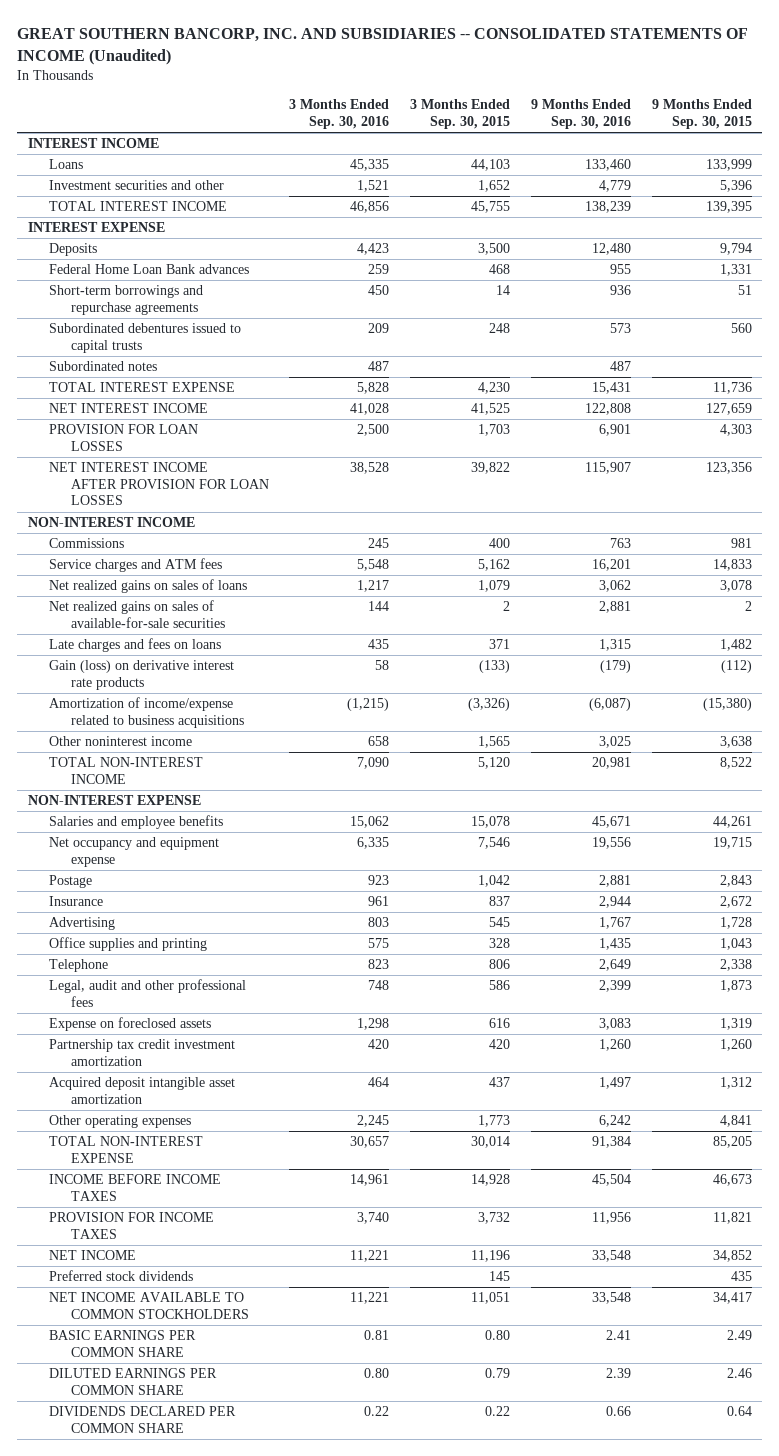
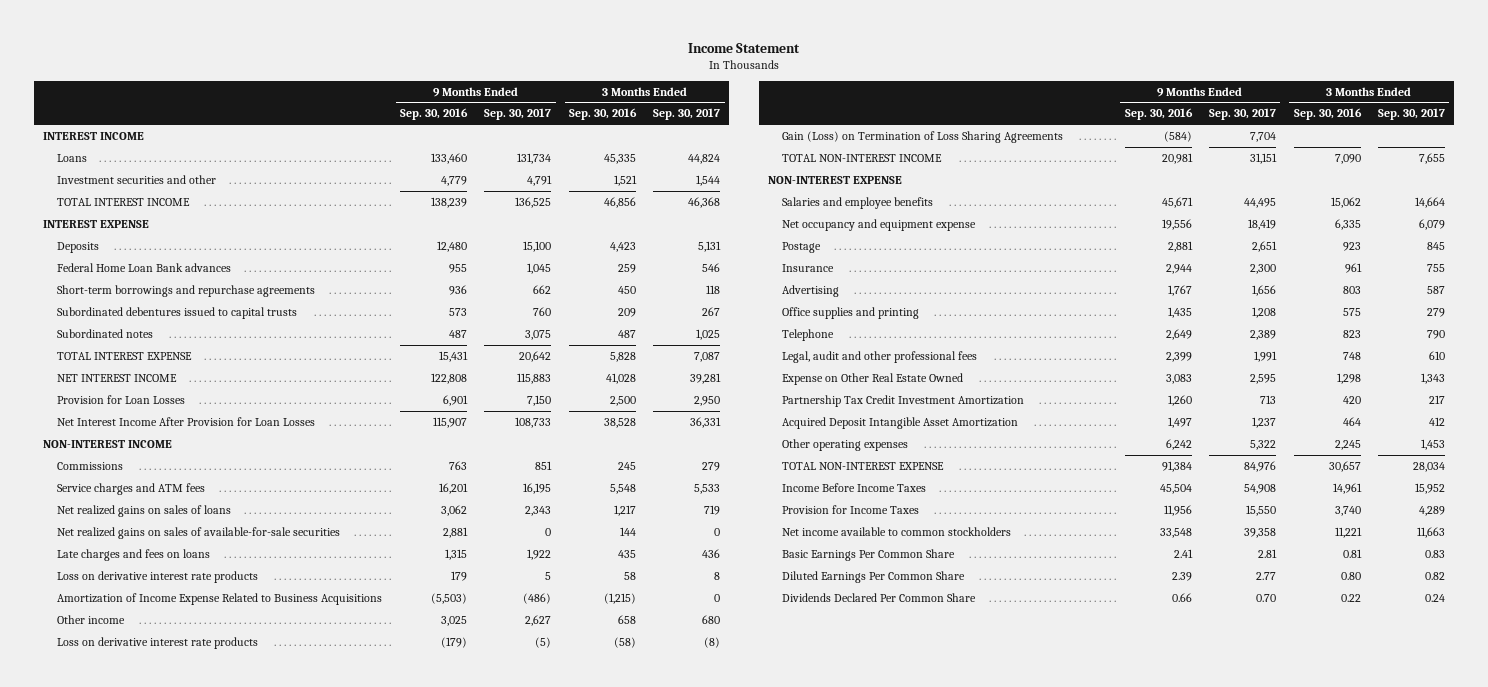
- GREAT SOUTHERN BANCORP, INC. AND SUBSIDIARIES -- CONSOLIDATED STATEMENTS OF INCOME (Unaudited)
+ Income Statement
- | 3 Months Ended Sep. 30, 2016 | 3 Months Ended Sep. 30, 2015 | 9 Months Ended Sep. 30, 2016 | 9 Months Ended Sep. 30, 2015
+ | 9 Months Ended Sep. 30, 2016 | 9 Months Ended Sep. 30, 2017 | 3 Months Ended Sep. 30, 2016 | 3 Months Ended Sep. 30, 2017
- PROVISION FOR LOAN LOSSES | 2,500 | 1,703 | 6,901 | 4,303
- NET INTEREST INCOME AFTER PROVISION FOR LOAN LOSSES | 38,528 | 39,822 | 115,907 | 123,356
+ Provision for Loan Losses | 6,901 | 7,150 | 2,500 | 2,950
+ Net Interest Income After Provision for Loan Losses | 115,907 | 108,733 | 38,528 | 36,331
- Gain (loss) on derivative interest rate products | 58 | (133) | (179) | (112)
- Amortization of income/expense related to business acquisitions | (1,215) | (3,326) | (6,087) | (15,380)
- Other noninterest income | 658 | 1,565 | 3,025 | 3,638
+ Loss on derivative interest rate products | 179 | 5 | 58 | 8
+ Amortization of Income Expense Related to Business Acquisitions | (5,503) | (486) | (1,215) | 0
+ Other income | 3,025 | 2,627 | 658 | 680
+ Loss on derivative interest rate products | (179) | (5) | (58) | (8)
+ Gain (Loss) on Termination of Loss Sharing Agreements | (584) | 7,704 | |
- Expense on foreclosed assets | 1,298 | 616 | 3,083 | 1,319
- Partnership tax credit investment amortization | 420 | 420 | 1,260 | 1,260
- Acquired deposit intangible asset amortization | 464 | 437 | 1,497 | 1,312
+ Expense on Other Real Estate Owned | 3,083 | 2,595 | 1,298 | 1,343
+ Partnership Tax Credit Investment Amortization | 1,260 | 713 | 420 | 217
+ Acquired Deposit Intangible Asset Amortization | 1,497 | 1,237 | 464 | 412
- INCOME BEFORE INCOME TAXES | 14,961 | 14,928 | 45,504 | 46,673
- PROVISION FOR INCOME TAXES | 3,740 | 3,732 | 11,956 | 11,821
- NET INCOME | 11,221 | 11,196 | 33,548 | 34,852
- Preferred stock dividends | | 145 | | 435
- NET INCOME AVAILABLE TO COMMON STOCKHOLDERS | 11,221 | 11,051 | 33,548 | 34,417
- BASIC EARNINGS PER COMMON SHARE | 0.81 | 0.80 | 2.41 | 2.49
- DILUTED EARNINGS PER COMMON SHARE | 0.80 | 0.79 | 2.39 | 2.46
- DIVIDENDS DECLARED PER COMMON SHARE | 0.22 | 0.22 | 0.66 | 0.64
+ Income Before Income Taxes | 45,504 | 54,908 | 14,961 | 15,952
+ Provision for Income Taxes | 11,956 | 15,550 | 3,740 | 4,289
+ Net income available to common stockholders | 33,548 | 39,358 | 11,221 | 11,663
+ Basic Earnings Per Common Share | 2.41 | 2.81 | 0.81 | 0.83
+ Diluted Earnings Per Common Share | 2.39 | 2.77 | 0.80 | 0.82
+ Dividends Declared Per Common Share | 0.66 | 0.70 | 0.22 | 0.24

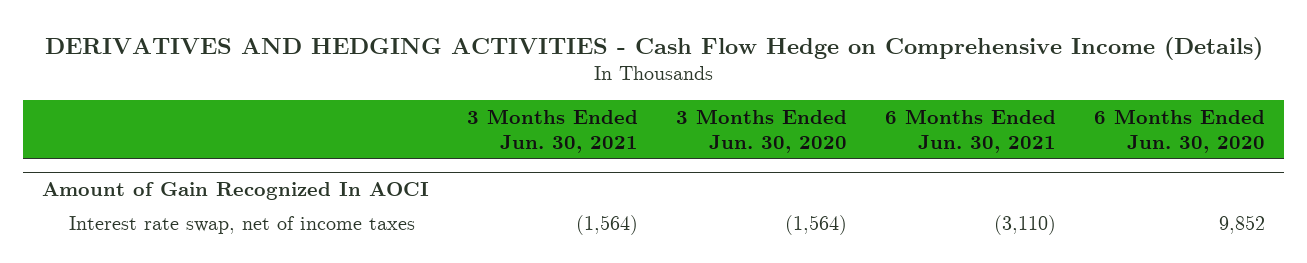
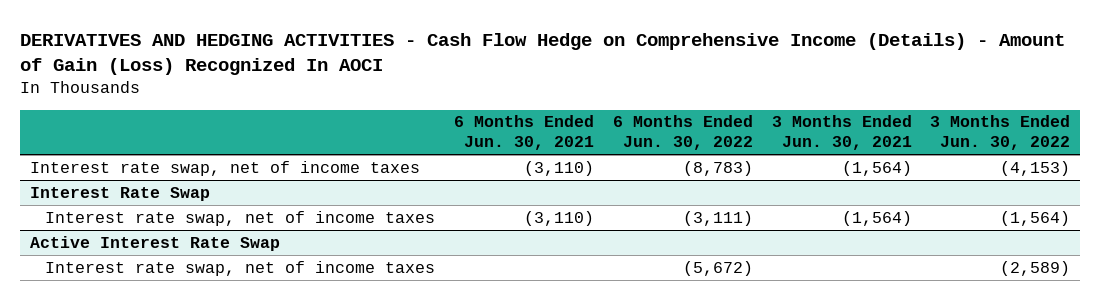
- DERIVATIVES AND HEDGING ACTIVITIES - Cash Flow Hedge on Comprehensive Income (Details)
+ DERIVATIVES AND HEDGING ACTIVITIES - Cash Flow Hedge on Comprehensive Income (Details) - Amount of Gain (Loss) Recognized In AOCI
- | 3 Months Ended Jun. 30, 2021 | 3 Months Ended Jun. 30, 2020 | 6 Months Ended Jun. 30, 2021 | 6 Months Ended Jun. 30, 2020
+ | 6 Months Ended Jun. 30, 2021 | 6 Months Ended Jun. 30, 2022 | 3 Months Ended Jun. 30, 2021 | 3 Months Ended Jun. 30, 2022
- Amount of Gain Recognized In AOCI
+ Interest Rate Swap
+ Interest rate swap, net of income taxes | (3,110) | (3,111) | (1,564) | (1,564)
+ Active Interest Rate Swap
+ Interest rate swap, net of income taxes | | (5,672) | | (2,589)

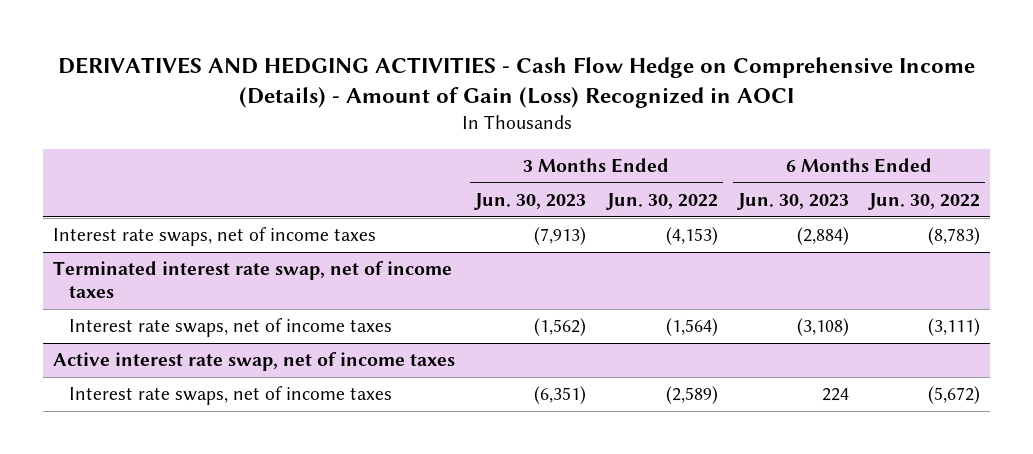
- DERIVATIVES AND HEDGING ACTIVITIES - Cash Flow Hedge on Comprehensive Income (Details) - Amount of Gain (Loss) Recognized In AOCI
+ DERIVATIVES AND HEDGING ACTIVITIES - Cash Flow Hedge on Comprehensive Income (Details) - Amount of Gain (Loss) Recognized in AOCI
- | 6 Months Ended Jun. 30, 2021 | 6 Months Ended Jun. 30, 2022 | 3 Months Ended Jun. 30, 2021 | 3 Months Ended Jun. 30, 2022
+ | 3 Months Ended Jun. 30, 2023 | 3 Months Ended Jun. 30, 2022 | 6 Months Ended Jun. 30, 2023 | 6 Months Ended Jun. 30, 2022
- Interest rate swap, net of income taxes | (3,110) | (8,783) | (1,564) | (4,153)
- Interest Rate Swap
- Interest rate swap, net of income taxes | (3,110) | (3,111) | (1,564) | (1,564)
- Active Interest Rate Swap
- Interest rate swap, net of income taxes | | (5,672) | | (2,589)
+ Interest rate swaps, net of income taxes | (7,913) | (4,153) | (2,884) | (8,783)
+ Terminated interest rate swap, net of income taxes
+ Interest rate swaps, net of income taxes | (1,562) | (1,564) | (3,108) | (3,111)
+ Active interest rate swap, net of income taxes
+ Interest rate swaps, net of income taxes | (6,351) | (2,589) | 224 | (5,672)

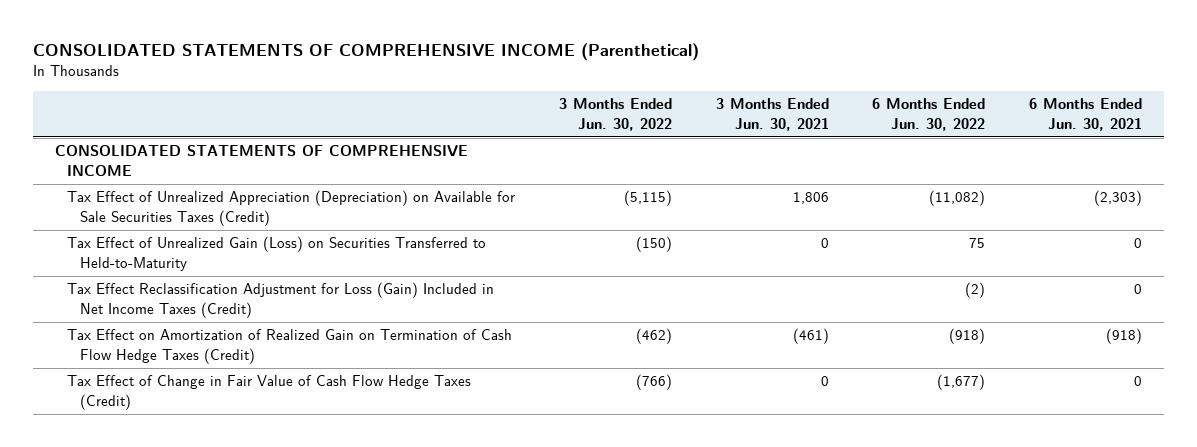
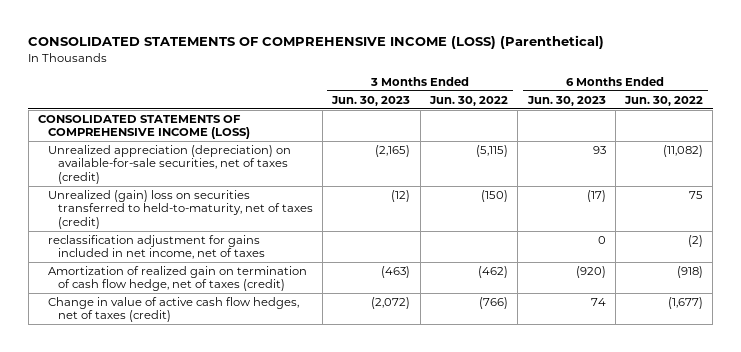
- CONSOLIDATED STATEMENTS OF COMPREHENSIVE INCOME (Parenthetical)
+ CONSOLIDATED STATEMENTS OF COMPREHENSIVE INCOME (LOSS) (Parenthetical)
- | 3 Months Ended Jun. 30, 2022 | 3 Months Ended Jun. 30, 2021 | 6 Months Ended Jun. 30, 2022 | 6 Months Ended Jun. 30, 2021
+ | 3 Months Ended Jun. 30, 2023 | 3 Months Ended Jun. 30, 2022 | 6 Months Ended Jun. 30, 2023 | 6 Months Ended Jun. 30, 2022
- CONSOLIDATED STATEMENTS OF COMPREHENSIVE INCOME
- Tax Effect of Unrealized Appreciation (Depreciation) on Available for Sale Securities Taxes (Credit) | (5,115) | 1,806 | (11,082) | (2,303)
- Tax Effect of Unrealized Gain (Loss) on Securities Transferred to Held-to-Maturity | (150) | 0 | 75 | 0
- Tax Effect Reclassification Adjustment for Loss (Gain) Included in Net Income Taxes (Credit) | | | (2) | 0
- Tax Effect on Amortization of Realized Gain on Termination of Cash Flow Hedge Taxes (Credit) | (462) | (461) | (918) | (918)
- Tax Effect of Change in Fair Value of Cash Flow Hedge Taxes (Credit) | (766) | 0 | (1,677) | 0
+ CONSOLIDATED STATEMENTS OF COMPREHENSIVE INCOME (LOSS)
+ Unrealized appreciation (depreciation) on available-for-sale securities, net of taxes (credit) | (2,165) | (5,115) | 93 | (11,082)
+ Unrealized (gain) loss on securities transferred to held-to-maturity, net of taxes (credit) | (12) | (150) | (17) | 75
+ reclassification adjustment for gains included in net income, net of taxes | | | 0 | (2)
+ Amortization of realized gain on termination of cash flow hedge, net of taxes (credit) | (463) | (462) | (920) | (918)
+ Change in value of active cash flow hedges, net of taxes (credit) | (2,072) | (766) | 74 | (1,677)

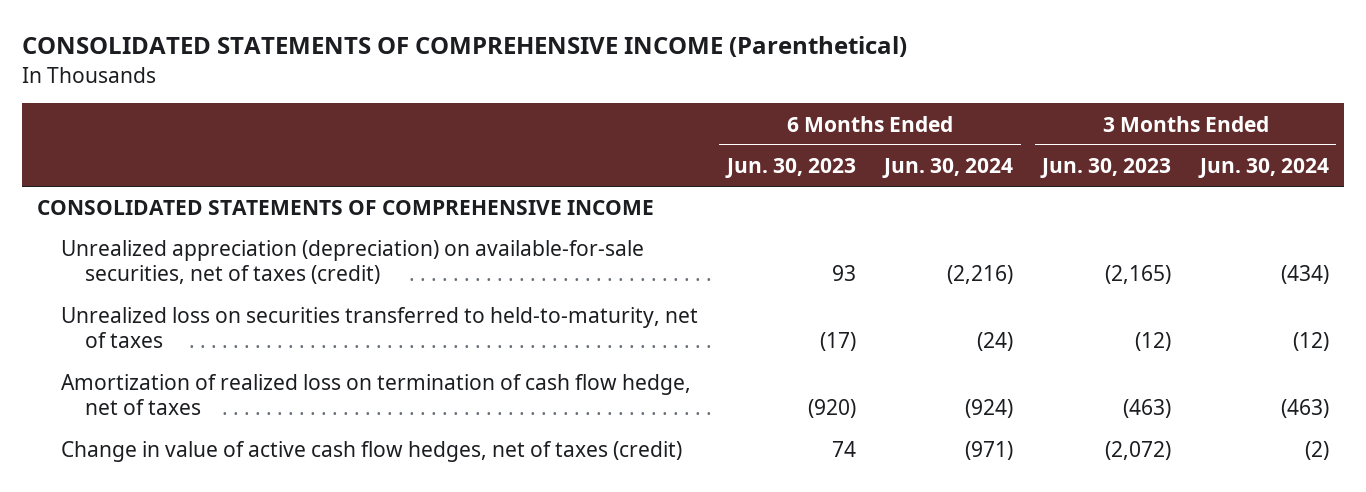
- CONSOLIDATED STATEMENTS OF COMPREHENSIVE INCOME (LOSS) (Parenthetical)
+ CONSOLIDATED STATEMENTS OF COMPREHENSIVE INCOME (Parenthetical)
- | 3 Months Ended Jun. 30, 2023 | 3 Months Ended Jun. 30, 2022 | 6 Months Ended Jun. 30, 2023 | 6 Months Ended Jun. 30, 2022
+ | 6 Months Ended Jun. 30, 2023 | 6 Months Ended Jun. 30, 2024 | 3 Months Ended Jun. 30, 2023 | 3 Months Ended Jun. 30, 2024
- CONSOLIDATED STATEMENTS OF COMPREHENSIVE INCOME (LOSS)
+ CONSOLIDATED STATEMENTS OF COMPREHENSIVE INCOME
- Unrealized (gain) loss on securities transferred to held-to-maturity, net of taxes (credit) | (12) | (150) | (17) | 75
- reclassification adjustment for gains included in net income, net of taxes | | | 0 | (2)
- Amortization of realized gain on termination of cash flow hedge, net of taxes (credit) | (463) | (462) | (920) | (918)
+ Unrealized loss on securities transferred to held-to-maturity, net of taxes | (17) | (24) | (12) | (12)
+ Amortization of realized loss on termination of cash flow hedge, net of taxes | (920) | (924) | (463) | (463)

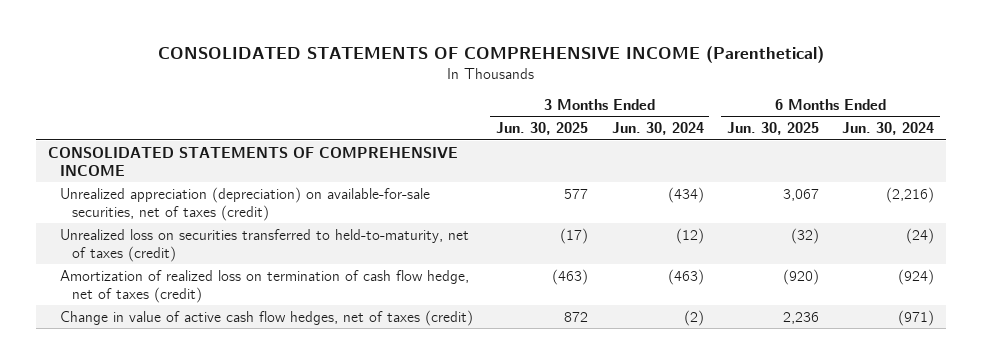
- | 6 Months Ended Jun. 30, 2023 | 6 Months Ended Jun. 30, 2024 | 3 Months Ended Jun. 30, 2023 | 3 Months Ended Jun. 30, 2024
+ | 3 Months Ended Jun. 30, 2025 | 3 Months Ended Jun. 30, 2024 | 6 Months Ended Jun. 30, 2025 | 6 Months Ended Jun. 30, 2024
- Unrealized loss on securities transferred to held-to-maturity, net of taxes | (17) | (24) | (12) | (12)
- Amortization of realized loss on termination of cash flow hedge, net of taxes | (920) | (924) | (463) | (463)
+ Unrealized loss on securities transferred to held-to-maturity, net of taxes (credit) | (17) | (12) | (32) | (24)
+ Amortization of realized loss on termination of cash flow hedge, net of taxes (credit) | (463) | (463) | (920) | (924)

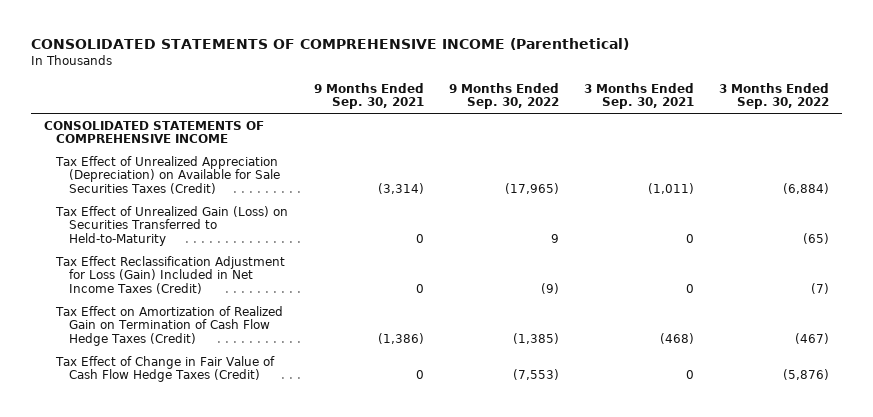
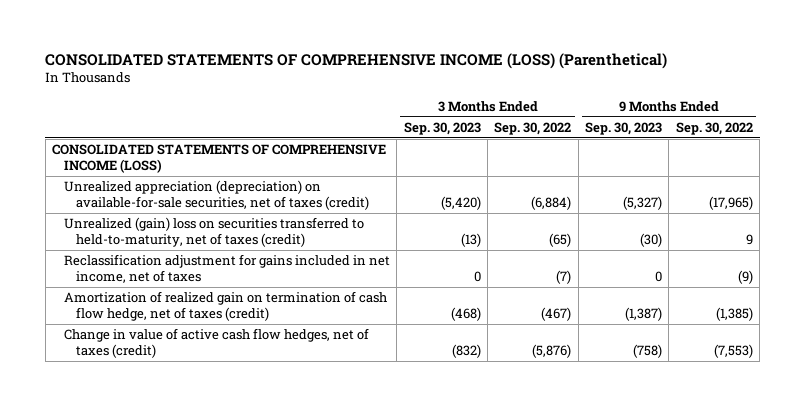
- CONSOLIDATED STATEMENTS OF COMPREHENSIVE INCOME (Parenthetical)
+ CONSOLIDATED STATEMENTS OF COMPREHENSIVE INCOME (LOSS) (Parenthetical)
- | 9 Months Ended Sep. 30, 2021 | 9 Months Ended Sep. 30, 2022 | 3 Months Ended Sep. 30, 2021 | 3 Months Ended Sep. 30, 2022
+ | 3 Months Ended Sep. 30, 2023 | 3 Months Ended Sep. 30, 2022 | 9 Months Ended Sep. 30, 2023 | 9 Months Ended Sep. 30, 2022
- CONSOLIDATED STATEMENTS OF COMPREHENSIVE INCOME
- Tax Effect of Unrealized Appreciation (Depreciation) on Available for Sale Securities Taxes (Credit) | (3,314) | (17,965) | (1,011) | (6,884)
- Tax Effect of Unrealized Gain (Loss) on Securities Transferred to Held-to-Maturity | 0 | 9 | 0 | (65)
- Tax Effect Reclassification Adjustment for Loss (Gain) Included in Net Income Taxes (Credit) | 0 | (9) | 0 | (7)
- Tax Effect on Amortization of Realized Gain on Termination of Cash Flow Hedge Taxes (Credit) | (1,386) | (1,385) | (468) | (467)
- Tax Effect of Change in Fair Value of Cash Flow Hedge Taxes (Credit) | 0 | (7,553) | 0 | (5,876)
+ CONSOLIDATED STATEMENTS OF COMPREHENSIVE INCOME (LOSS)
+ Unrealized appreciation (depreciation) on available-for-sale securities, net of taxes (credit) | (5,420) | (6,884) | (5,327) | (17,965)
+ Unrealized (gain) loss on securities transferred to held-to-maturity, net of taxes (credit) | (13) | (65) | (30) | 9
+ Reclassification adjustment for gains included in net income, net of taxes | 0 | (7) | 0 | (9)
+ Amortization of realized gain on termination of cash flow hedge, net of taxes (credit) | (468) | (467) | (1,387) | (1,385)
+ Change in value of active cash flow hedges, net of taxes (credit) | (832) | (5,876) | (758) | (7,553)

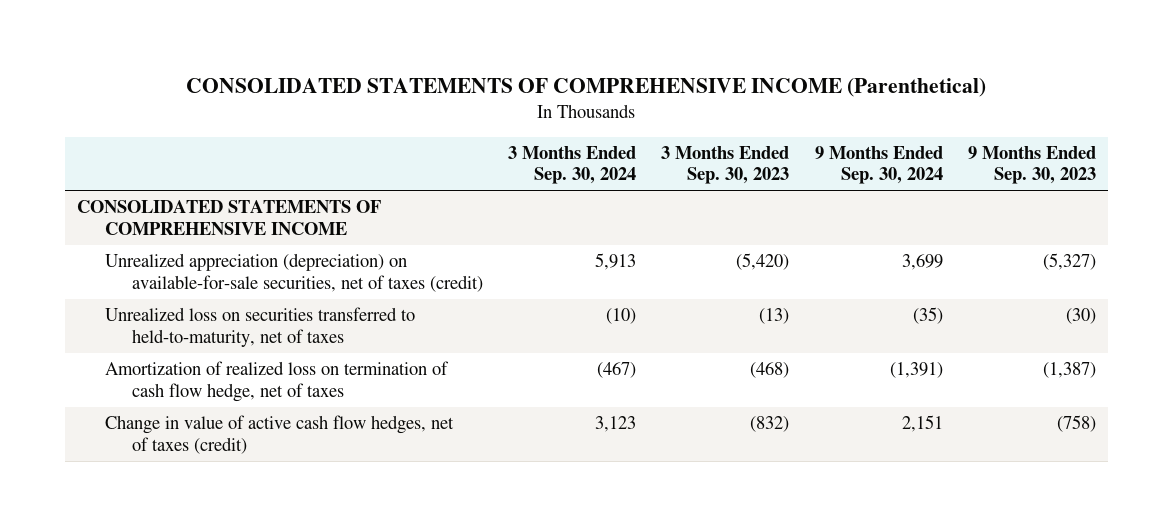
- CONSOLIDATED STATEMENTS OF COMPREHENSIVE INCOME (LOSS) (Parenthetical)
+ CONSOLIDATED STATEMENTS OF COMPREHENSIVE INCOME (Parenthetical)
- | 3 Months Ended Sep. 30, 2023 | 3 Months Ended Sep. 30, 2022 | 9 Months Ended Sep. 30, 2023 | 9 Months Ended Sep. 30, 2022
+ | 3 Months Ended Sep. 30, 2024 | 3 Months Ended Sep. 30, 2023 | 9 Months Ended Sep. 30, 2024 | 9 Months Ended Sep. 30, 2023
- CONSOLIDATED STATEMENTS OF COMPREHENSIVE INCOME (LOSS)
+ CONSOLIDATED STATEMENTS OF COMPREHENSIVE INCOME
- Unrealized (gain) loss on securities transferred to held-to-maturity, net of taxes (credit) | (13) | (65) | (30) | 9
- Reclassification adjustment for gains included in net income, net of taxes | 0 | (7) | 0 | (9)
- Amortization of realized gain on termination of cash flow hedge, net of taxes (credit) | (468) | (467) | (1,387) | (1,385)
+ Unrealized loss on securities transferred to held-to-maturity, net of taxes | (10) | (13) | (35) | (30)
+ Amortization of realized loss on termination of cash flow hedge, net of taxes | (467) | (468) | (1,391) | (1,387)

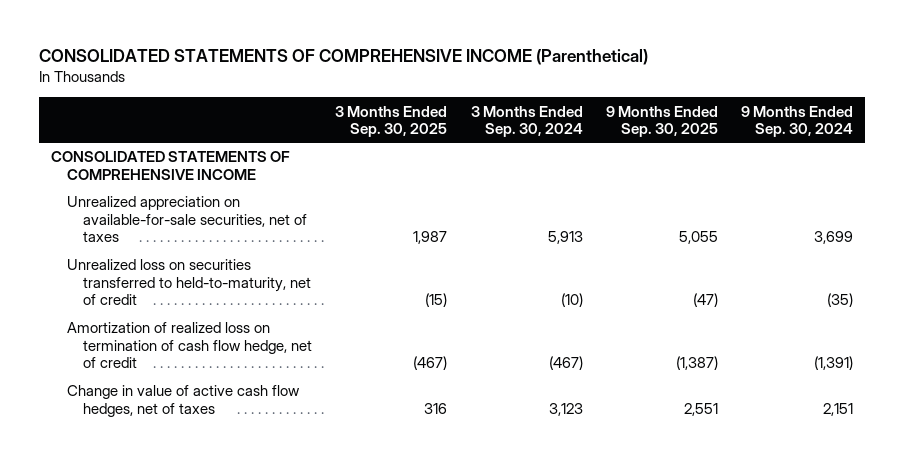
- | 3 Months Ended Sep. 30, 2024 | 3 Months Ended Sep. 30, 2023 | 9 Months Ended Sep. 30, 2024 | 9 Months Ended Sep. 30, 2023
+ | 3 Months Ended Sep. 30, 2025 | 3 Months Ended Sep. 30, 2024 | 9 Months Ended Sep. 30, 2025 | 9 Months Ended Sep. 30, 2024
- Unrealized appreciation (depreciation) on available-for-sale securities, net of taxes (credit) | 5,913 | (5,420) | 3,699 | (5,327)
- Unrealized loss on securities transferred to held-to-maturity, net of taxes | (10) | (13) | (35) | (30)
- Amortization of realized loss on termination of cash flow hedge, net of taxes | (467) | (468) | (1,391) | (1,387)
- Change in value of active cash flow hedges, net of taxes (credit) | 3,123 | (832) | 2,151 | (758)
+ Unrealized appreciation on available-for-sale securities, net of taxes | 1,987 | 5,913 | 5,055 | 3,699
+ Unrealized loss on securities transferred to held-to-maturity, net of credit | (15) | (10) | (47) | (35)
+ Amortization of realized loss on termination of cash flow hedge, net of credit | (467) | (467) | (1,387) | (1,391)
+ Change in value of active cash flow hedges, net of taxes | 316 | 3,123 | 2,551 | 2,151

